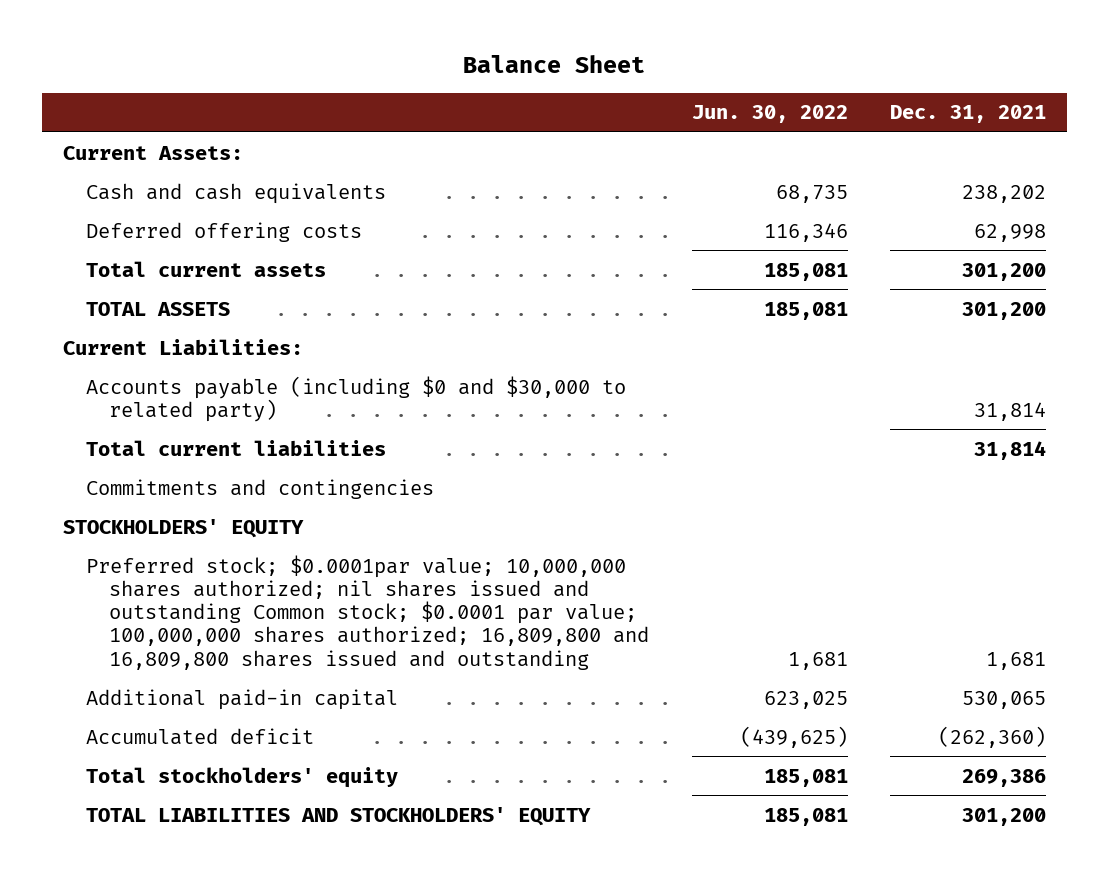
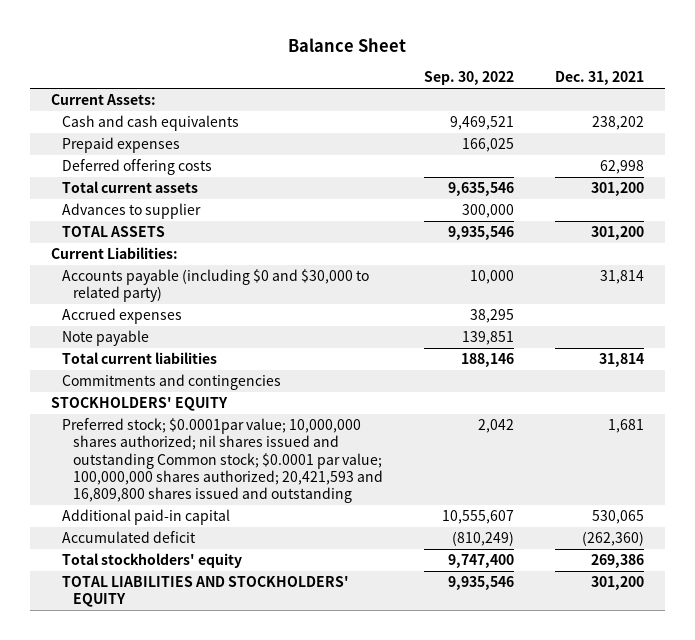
- | Jun. 30, 2022 | Dec. 31, 2021
+ | Sep. 30, 2022 | Dec. 31, 2021
+ Prepaid expenses | 166,025 |
+ Advances to supplier | 300,000 |
+ Accrued expenses | 38,295 |
+ Note payable | 139,851 |
- Preferred stock; $0.0001par value; 10,000,000 shares authorized; nil shares issued and outstanding Common stock; $0.0001 par value; 100,000,000 shares authorized; 16,809,800 and 16,809,800 shares issued and outstanding | 1,681 | 1,681
+ Preferred stock; $0.0001par value; 10,000,000 shares authorized; nil shares issued and outstanding Common stock; $0.0001 par value; 100,000,000 shares authorized; 20,421,593 and 16,809,800 shares issued and outstanding | 2,042 | 1,681

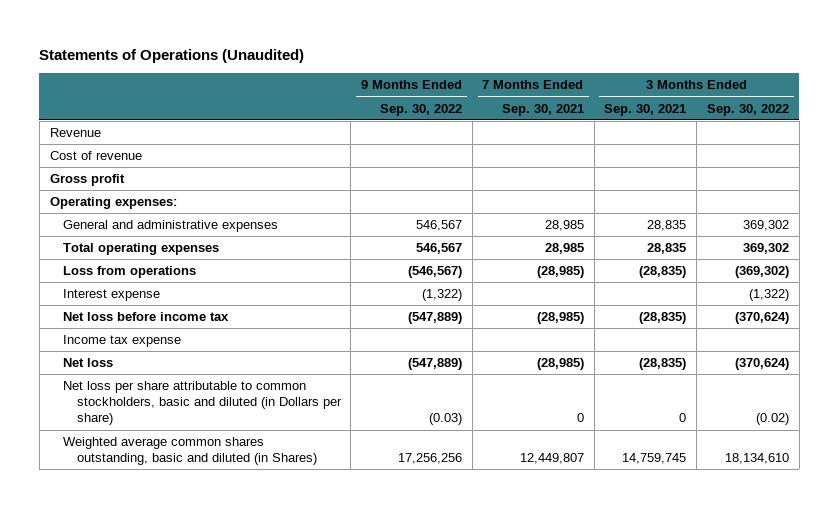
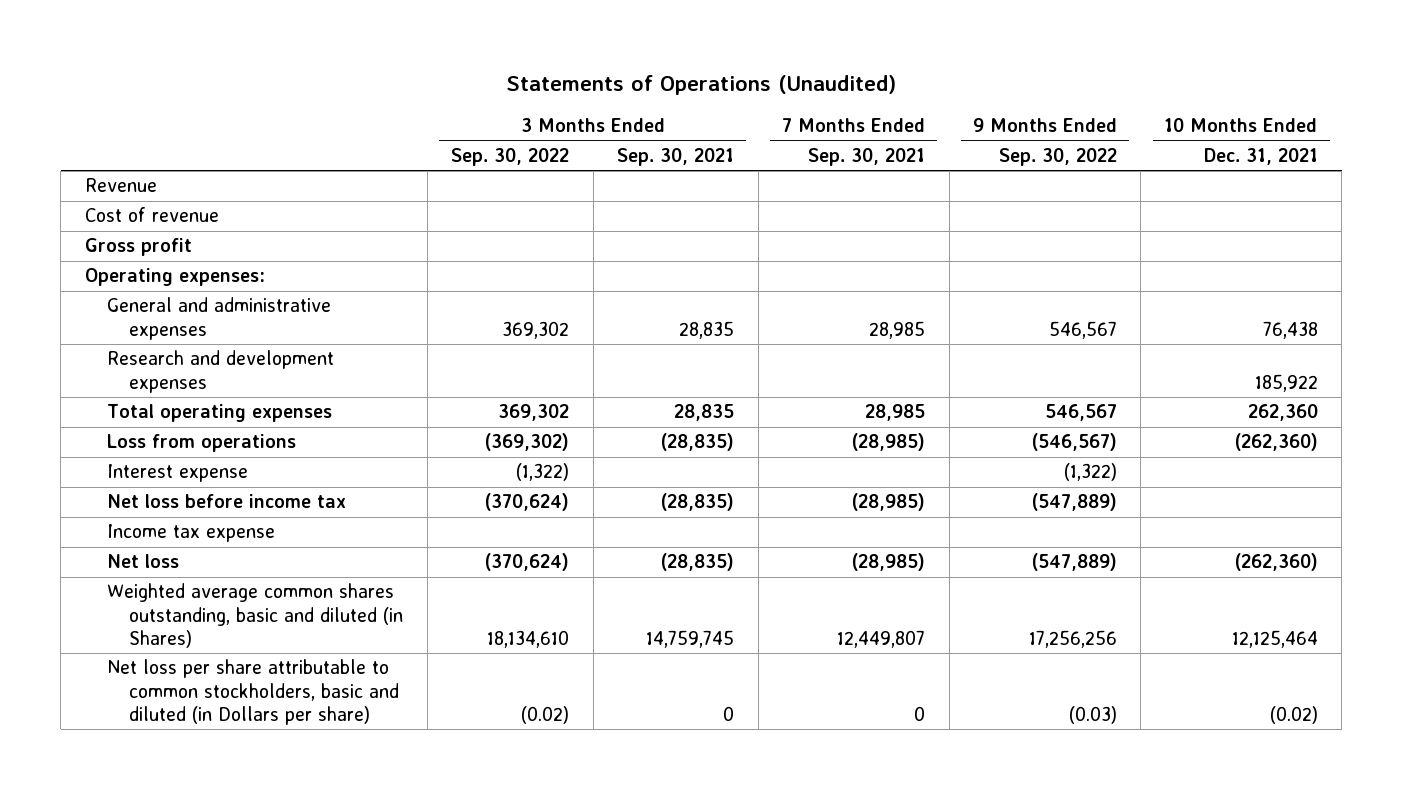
- | 9 Months Ended Sep. 30, 2022 | 7 Months Ended Sep. 30, 2021 | 3 Months Ended Sep. 30, 2021 | 3 Months Ended Sep. 30, 2022
+ | 3 Months Ended Sep. 30, 2022 | 3 Months Ended Sep. 30, 2021 | 7 Months Ended Sep. 30, 2021 | 9 Months Ended Sep. 30, 2022 | 10 Months Ended Dec. 31, 2021
+ Research and development expenses | | | | | 185,922
moved down: Net loss per share attributable to common stockholders, basic and diluted (in Dollars per share) | (0.02) | 0 | 0 | (0.03) | (0.02)

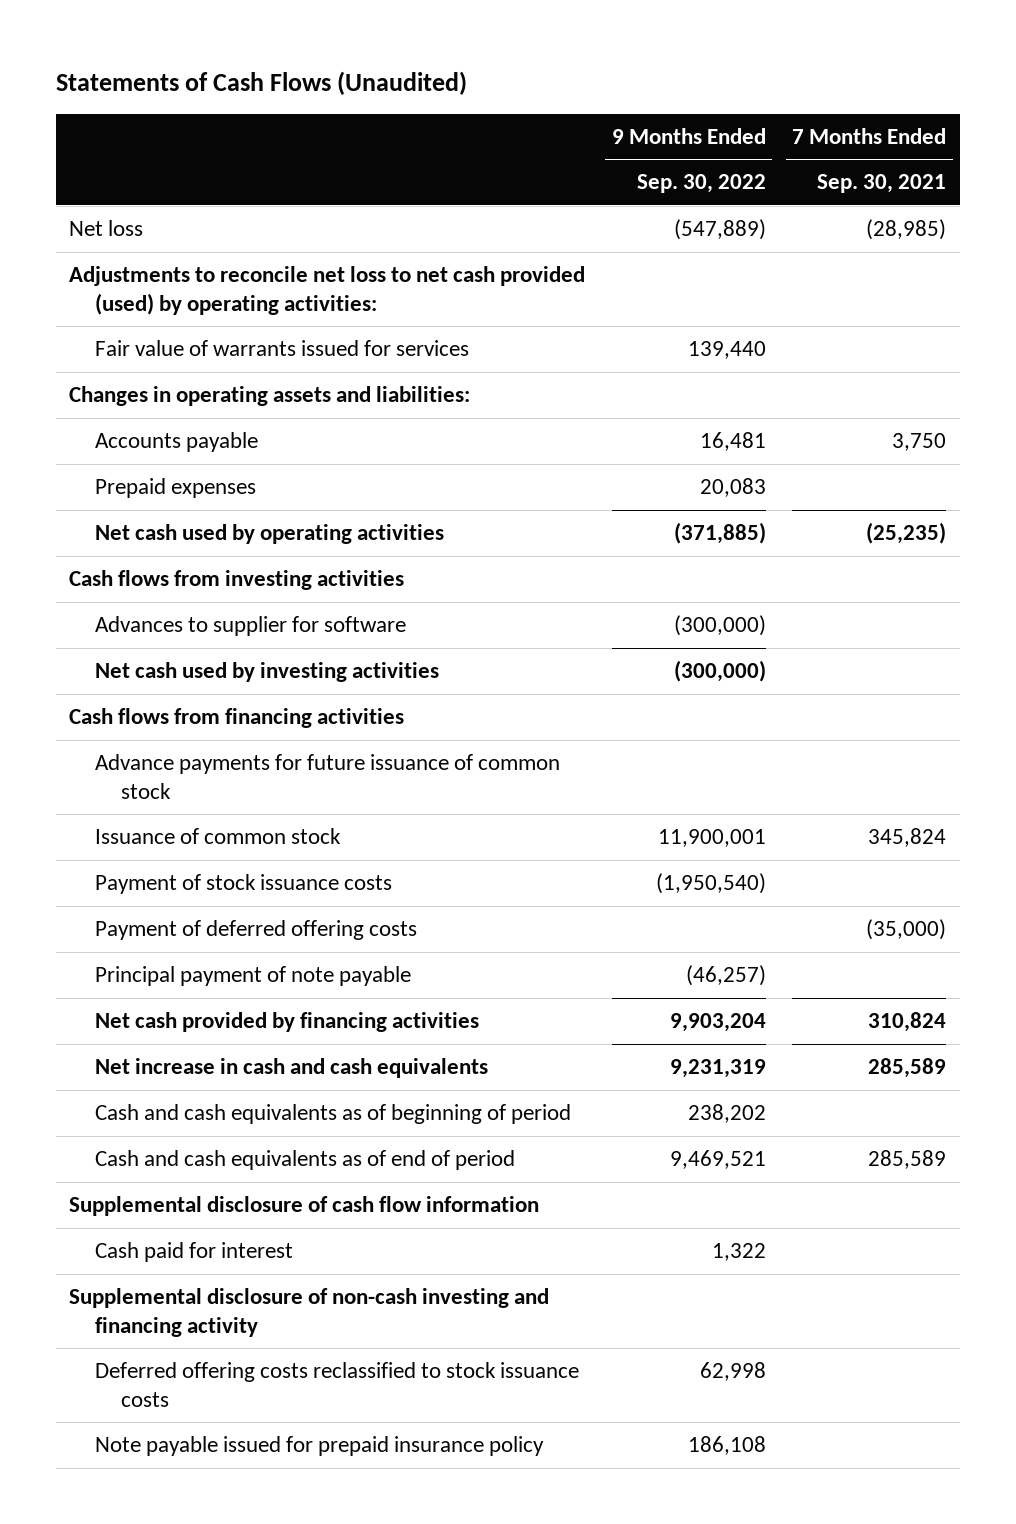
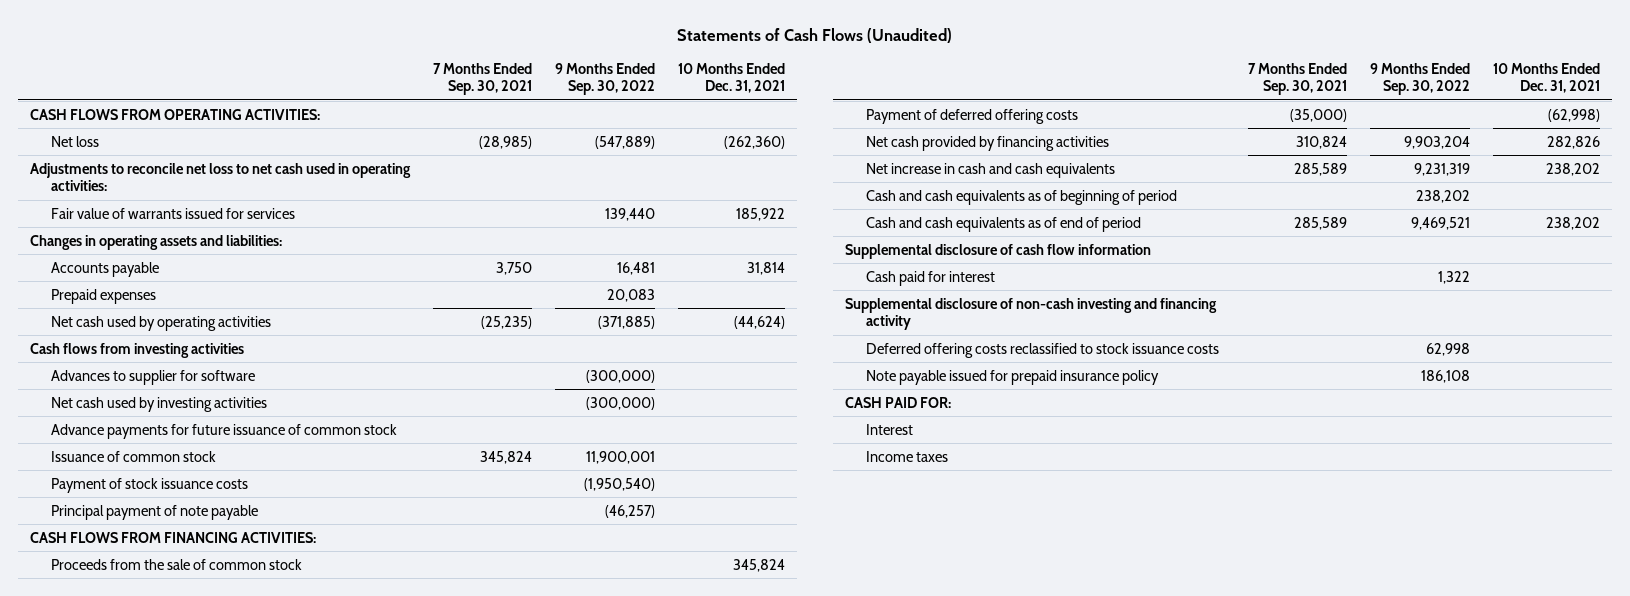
- | 9 Months Ended Sep. 30, 2022 | 7 Months Ended Sep. 30, 2021
+ | 7 Months Ended Sep. 30, 2021 | 9 Months Ended Sep. 30, 2022 | 10 Months Ended Dec. 31, 2021
+ CASH FLOWS FROM OPERATING ACTIVITIES:
- Adjustments to reconcile net loss to net cash provided (used) by operating activities:
+ Adjustments to reconcile net loss to net cash used in operating activities:
- Cash flows from financing activities
+ CASH FLOWS FROM FINANCING ACTIVITIES:
+ Proceeds from the sale of common stock | | | 345,824
moved down: Payment of deferred offering costs | (35,000) | | (62,998)
+ CASH PAID FOR:
+ Interest
+ Income taxes

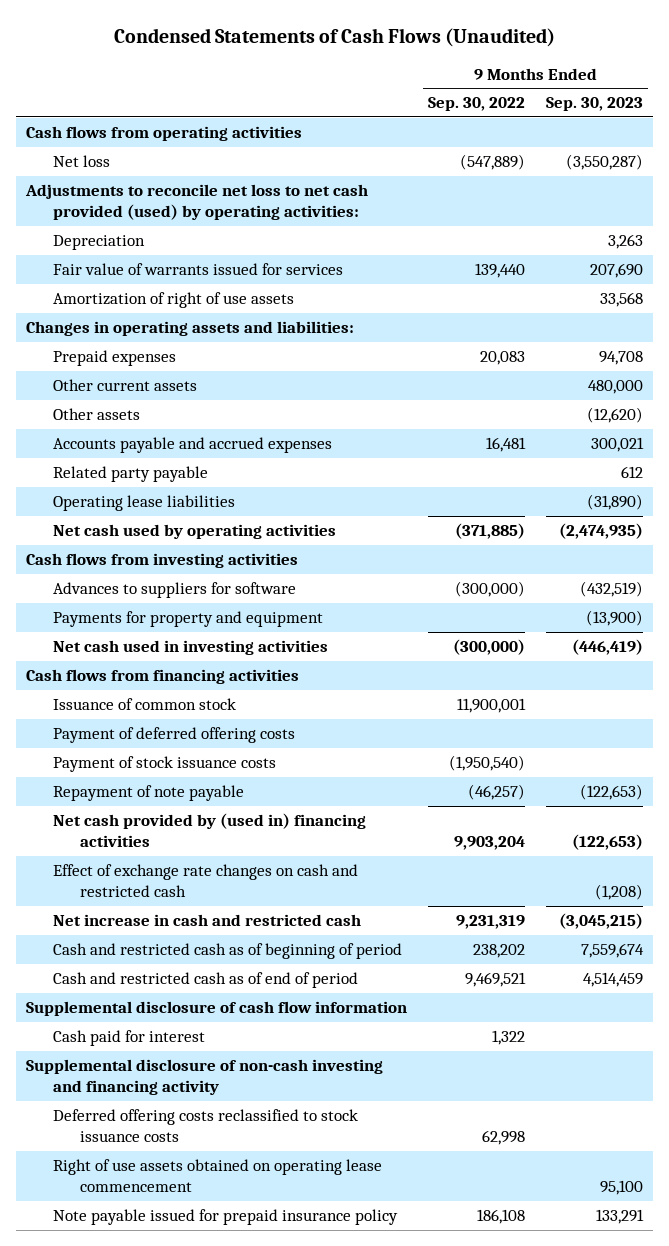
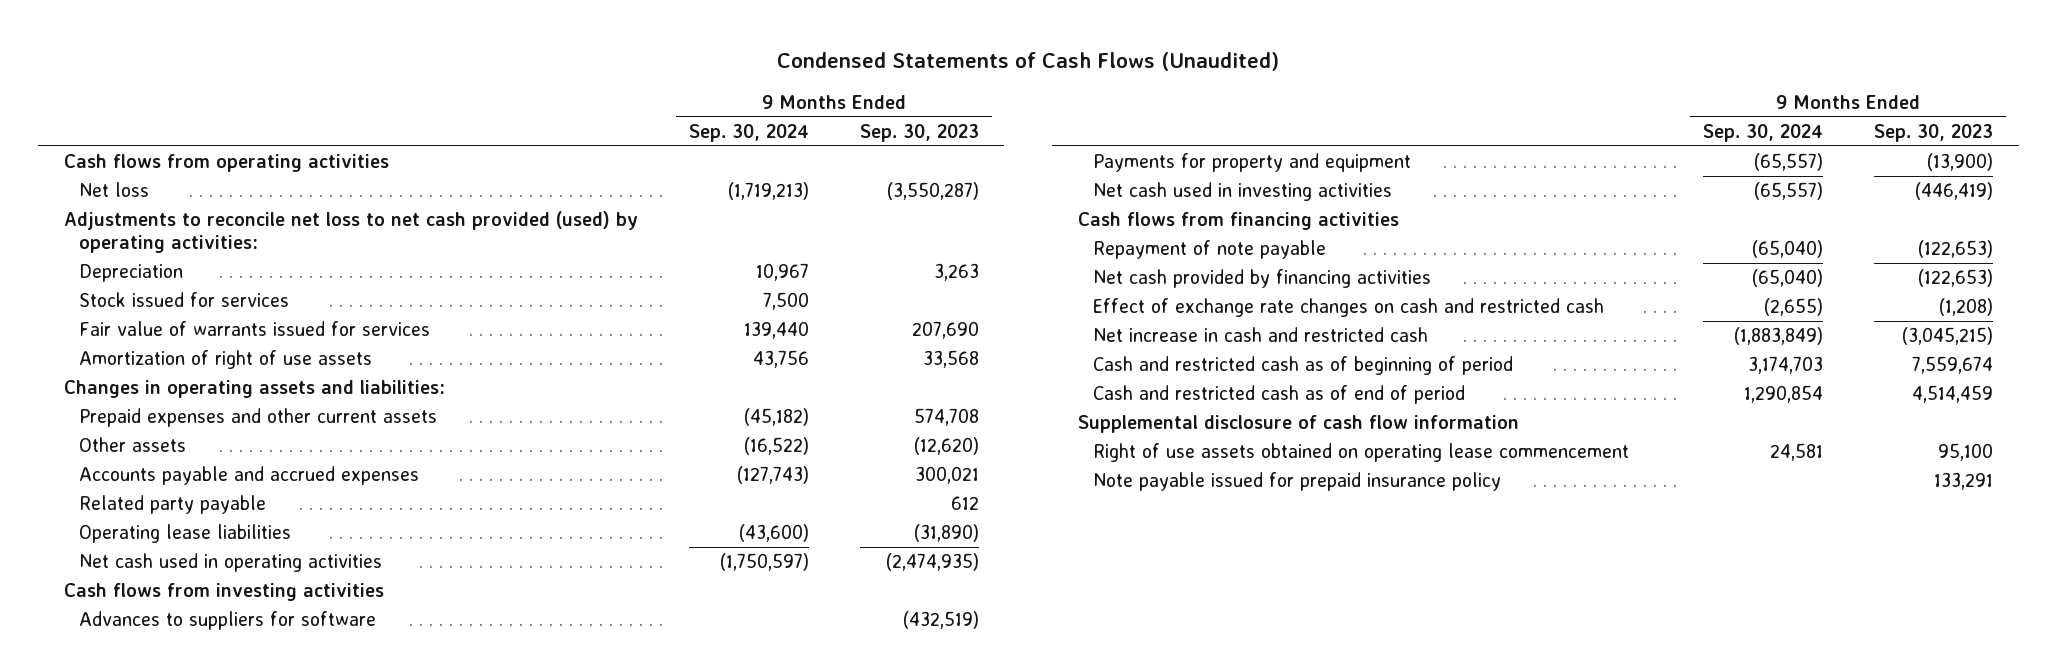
- | 9 Months Ended Sep. 30, 2022 | 9 Months Ended Sep. 30, 2023
+ | 9 Months Ended Sep. 30, 2024 | 9 Months Ended Sep. 30, 2023
+ Stock issued for services | 7,500 |
- Prepaid expenses | 20,083 | 94,708
- Other current assets | | 480,000
+ Prepaid expenses and other current assets | (45,182) | 574,708
- Net cash used by operating activities | (371,885) | (2,474,935)
+ Net cash used in operating activities | (1,750,597) | (2,474,935)
- Issuance of common stock | 11,900,001 |
- Payment of deferred offering costs
- Payment of stock issuance costs | (1,950,540) |
- Net cash provided by (used in) financing activities | 9,903,204 | (122,653)
+ Net cash provided by financing activities | (65,040) | (122,653)
- Cash paid for interest | 1,322 |
- Supplemental disclosure of non-cash investing and financing activity
- Deferred offering costs reclassified to stock issuance costs | 62,998 |

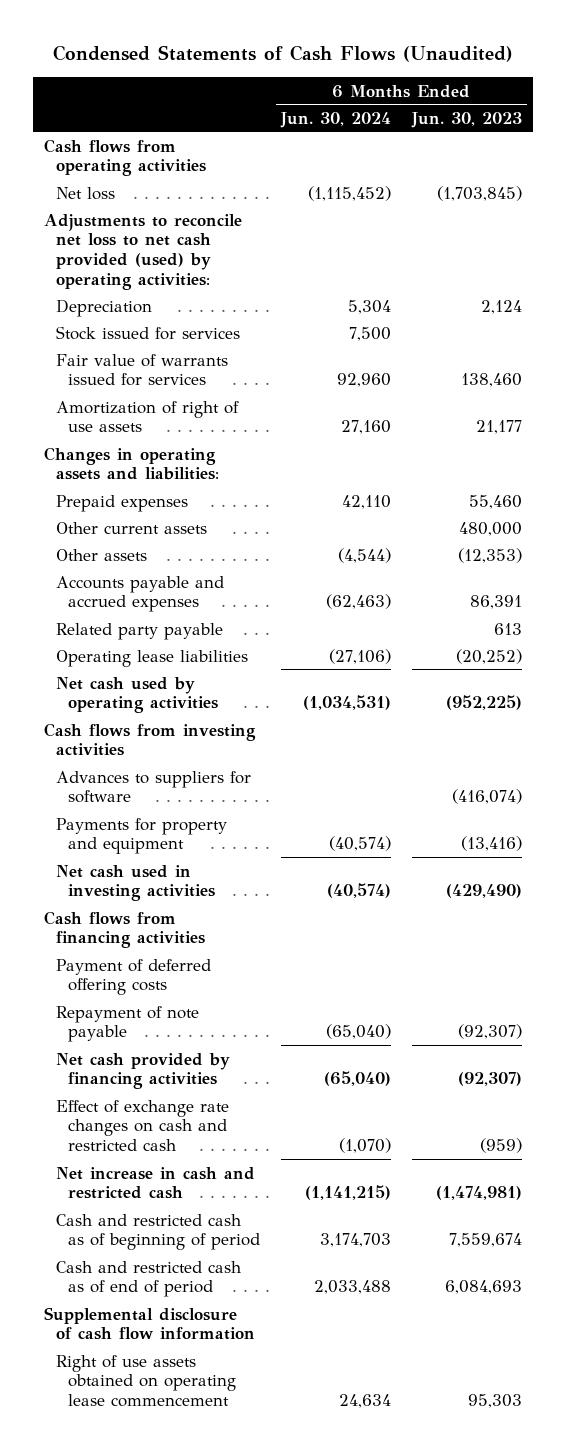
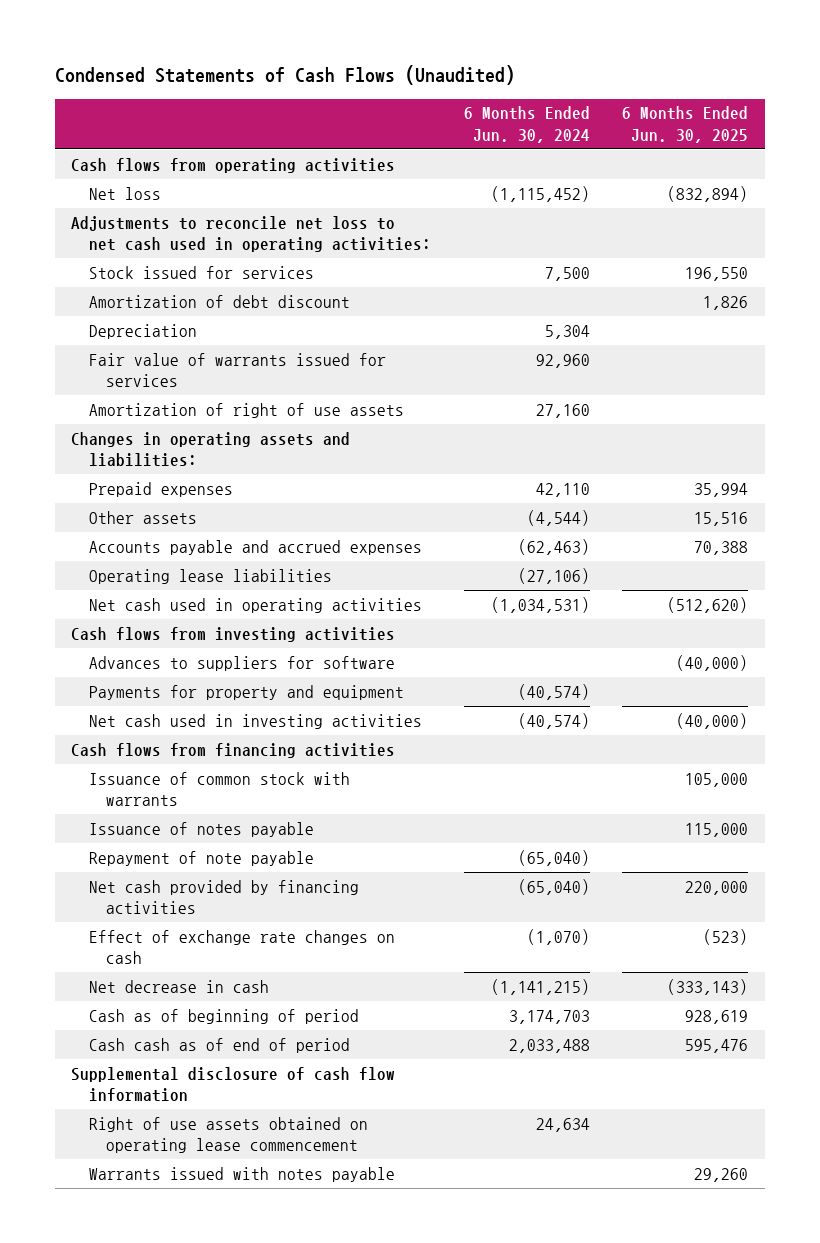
- | 6 Months Ended Jun. 30, 2024 | 6 Months Ended Jun. 30, 2023
+ | 6 Months Ended Jun. 30, 2024 | 6 Months Ended Jun. 30, 2025
- Adjustments to reconcile net loss to net cash provided (used) by operating activities:
+ Adjustments to reconcile net loss to net cash used in operating activities:
+ Amortization of debt discount | | 1,826
moved down: Depreciation | 5,304 |
- Other current assets | | 480,000
- Related party payable | | 613
- Net cash used by operating activities | (1,034,531) | (952,225)
+ Net cash used in operating activities | (1,034,531) | (512,620)
- Payment of deferred offering costs
+ Issuance of common stock with warrants | | 105,000
+ Issuance of notes payable | | 115,000
- Effect of exchange rate changes on cash and restricted cash | (1,070) | (959)
- Net increase in cash and restricted cash | (1,141,215) | (1,474,981)
- Cash and restricted cash as of beginning of period | 3,174,703 | 7,559,674
- Cash and restricted cash as of end of period | 2,033,488 | 6,084,693
+ Effect of exchange rate changes on cash | (1,070) | (523)
+ Net decrease in cash | (1,141,215) | (333,143)
+ Cash as of beginning of period | 3,174,703 | 928,619
+ Cash cash as of end of period | 2,033,488 | 595,476
+ Warrants issued with notes payable | | 29,260

